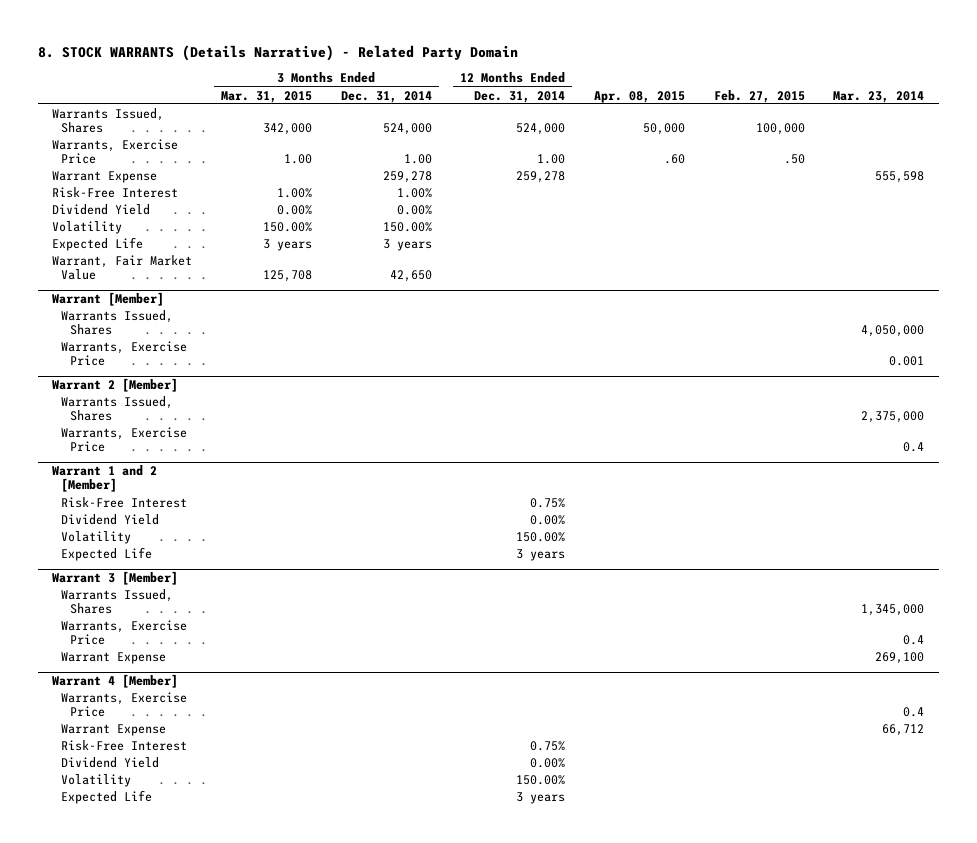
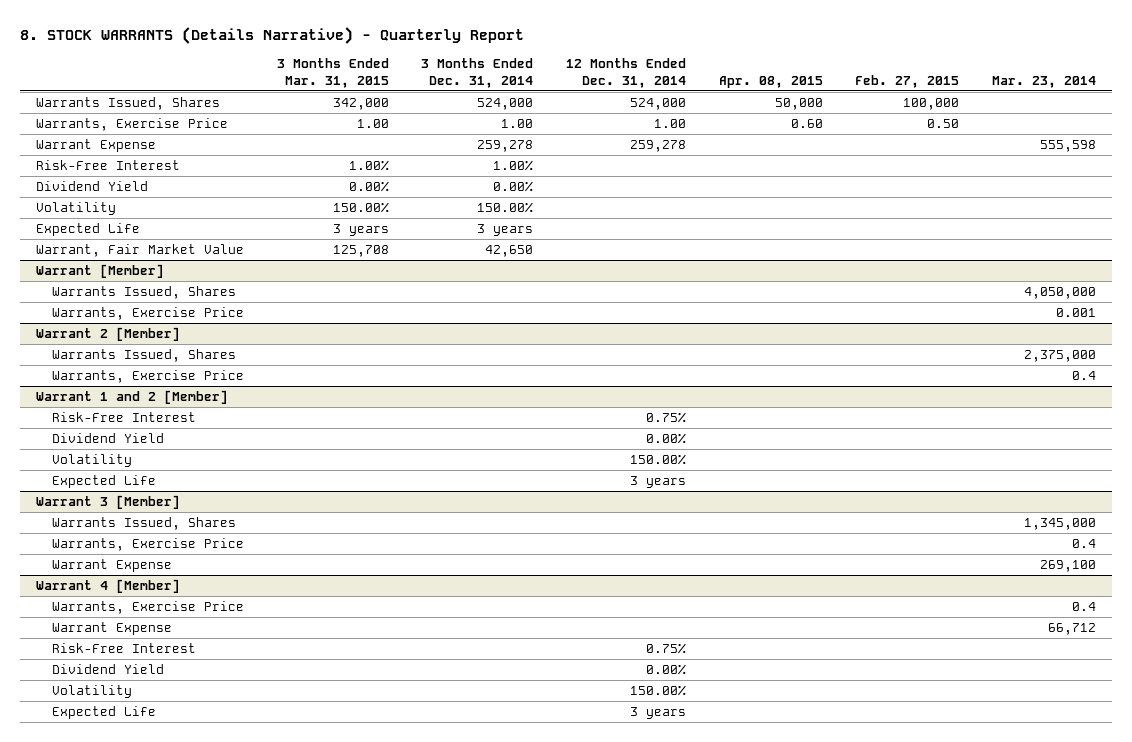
- 8. STOCK WARRANTS (Details Narrative) - Related Party Domain
+ 8. STOCK WARRANTS (Details Narrative) - Quarterly Report
- Warrants, Exercise Price | 1.00 | 1.00 | 1.00 | .60 | .50 |
+ Warrants, Exercise Price | 1.00 | 1.00 | 1.00 | 0.60 | 0.50 |

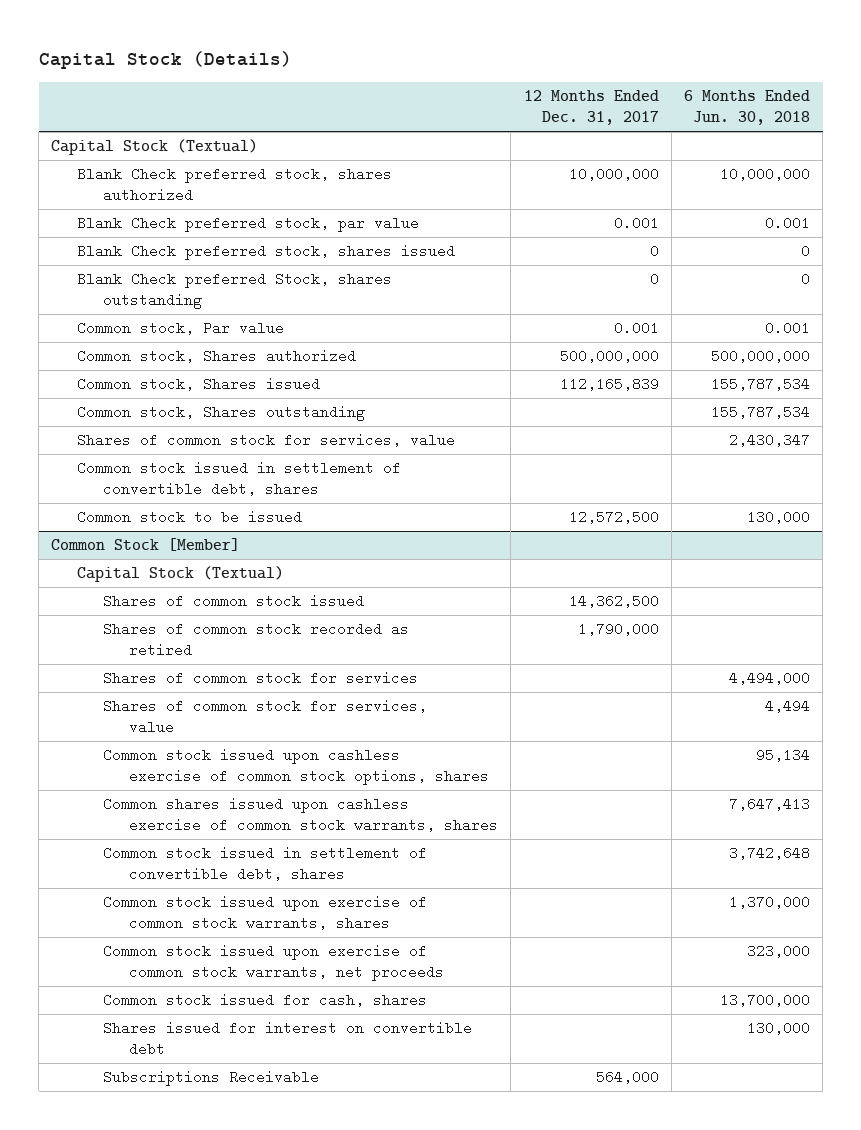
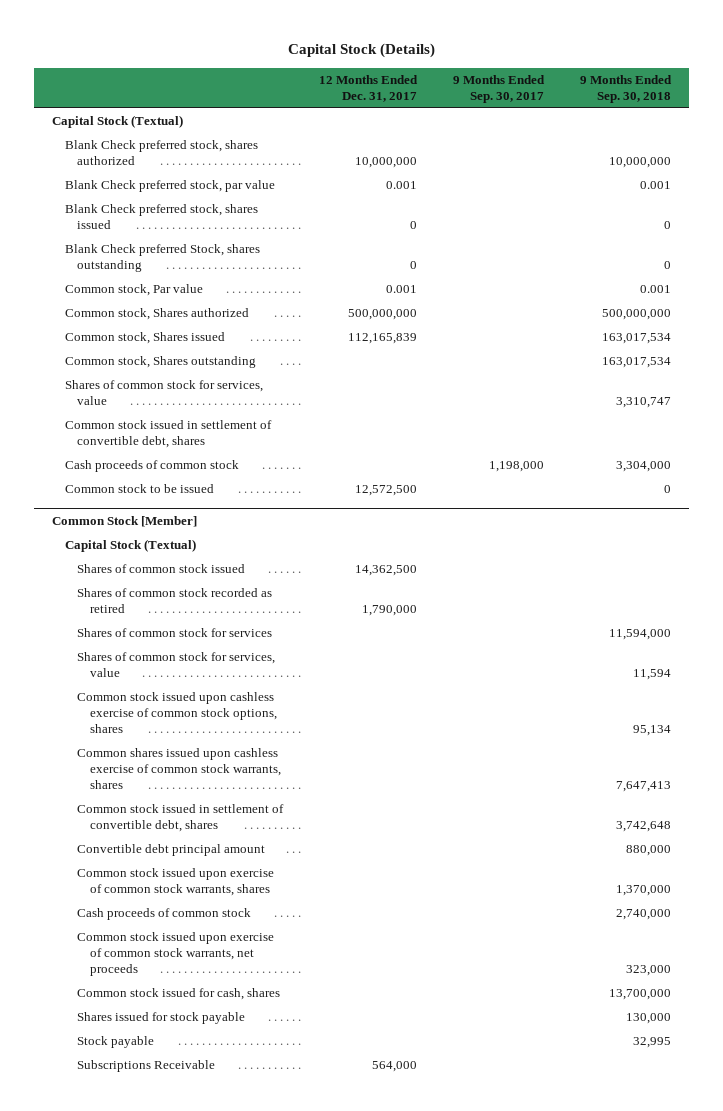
- | 12 Months Ended Dec. 31, 2017 | 6 Months Ended Jun. 30, 2018
+ | 12 Months Ended Dec. 31, 2017 | 9 Months Ended Sep. 30, 2017 | 9 Months Ended Sep. 30, 2018
+ Cash proceeds of common stock | | 1,198,000 | 3,304,000
@ Common Stock [Member]
+ Convertible debt principal amount | | | 880,000
+ Cash proceeds of common stock | | | 2,740,000
- Shares issued for interest on convertible debt | | 130,000
+ Shares issued for stock payable | | | 130,000
+ Stock payable | | | 32,995

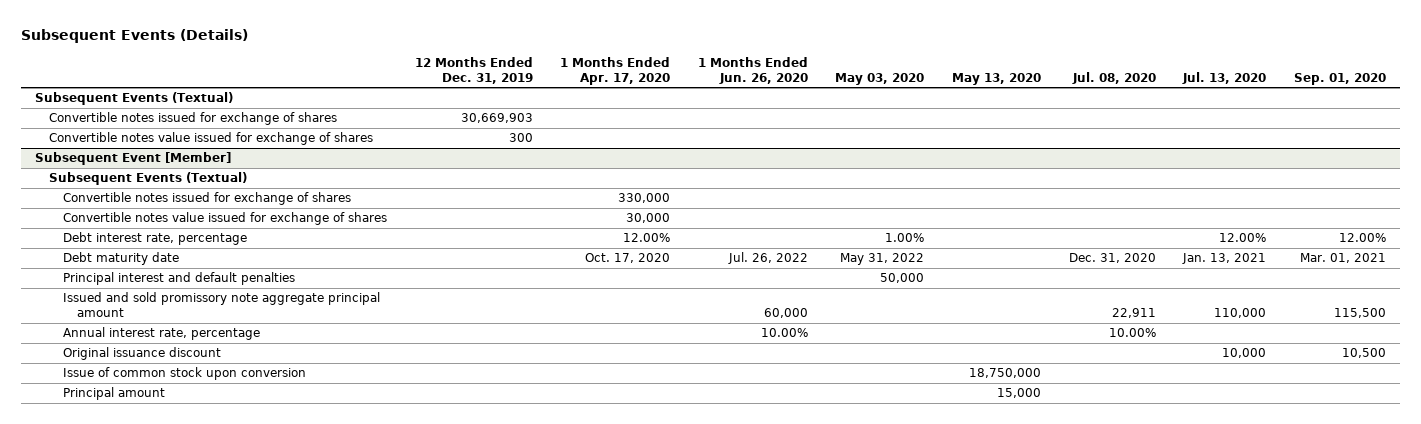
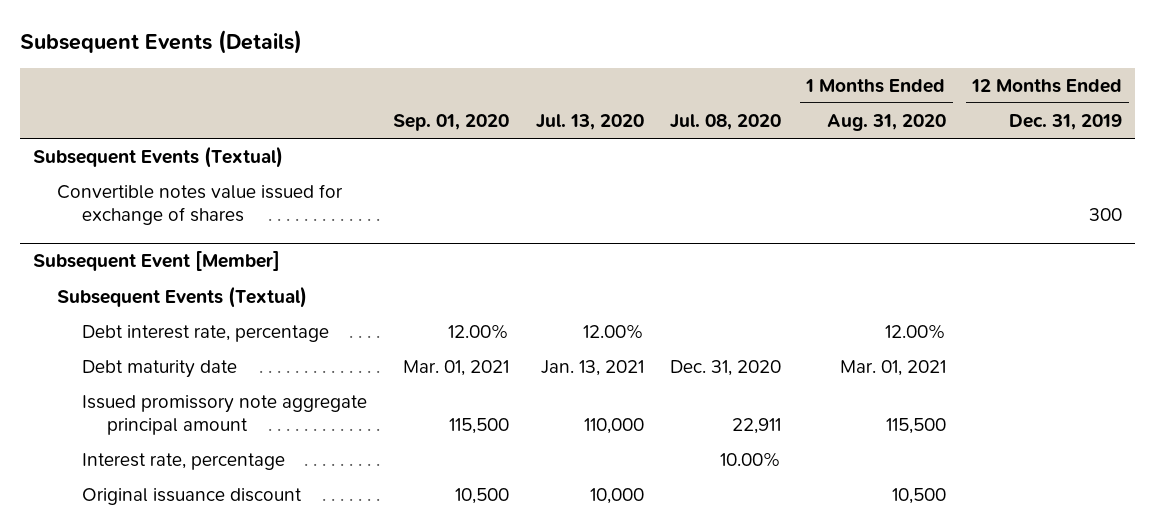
- | 12 Months Ended Dec. 31, 2019 | 1 Months Ended Apr. 17, 2020 | 1 Months Ended Jun. 26, 2020 | May 03, 2020 | May 13, 2020 | Jul. 08, 2020 | Jul. 13, 2020 | Sep. 01, 2020
+ | Sep. 01, 2020 | Jul. 13, 2020 | Jul. 08, 2020 | 1 Months Ended Aug. 31, 2020 | 12 Months Ended Dec. 31, 2019
- Convertible notes issued for exchange of shares | 30,669,903 | | | | | | |
@ Subsequent Event [Member]
- Convertible notes issued for exchange of shares | | 330,000 | | | | | |
- Convertible notes value issued for exchange of shares | | 30,000 | | | | | |
- Principal interest and default penalties | | | | 50,000 | | | |
- Issued and sold promissory note aggregate principal amount | | | 60,000 | | | 22,911 | 110,000 | 115,500
- Annual interest rate, percentage | | | 10.00% | | | 10.00% | |
+ Issued promissory note aggregate principal amount | 115,500 | 110,000 | 22,911 | 115,500 |
+ Interest rate, percentage | | | 10.00% | |
- Issue of common stock upon conversion | | | | | 18,750,000 | | |
- Principal amount | | | | | 15,000 | | |

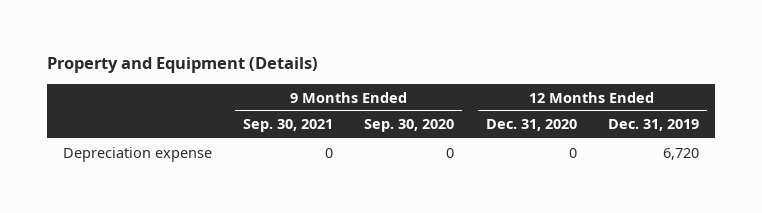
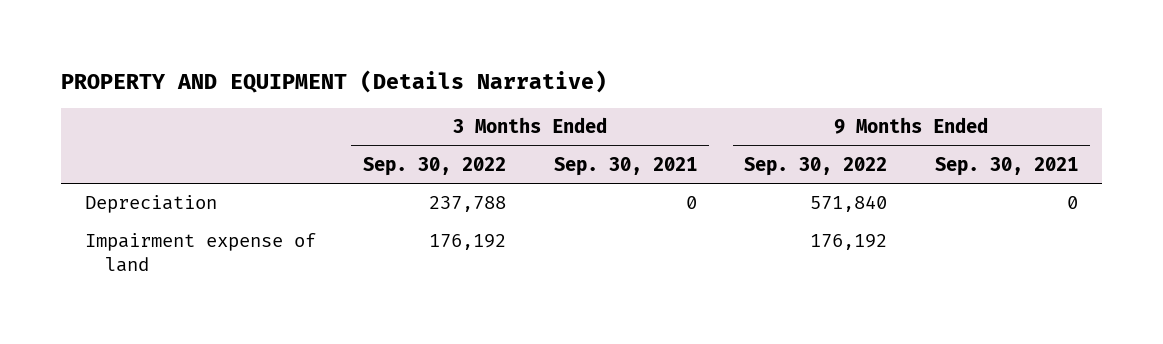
- Property and Equipment (Details)
+ PROPERTY AND EQUIPMENT (Details Narrative)
- | 9 Months Ended Sep. 30, 2021 | 9 Months Ended Sep. 30, 2020 | 12 Months Ended Dec. 31, 2020 | 12 Months Ended Dec. 31, 2019
+ | 3 Months Ended Sep. 30, 2022 | 3 Months Ended Sep. 30, 2021 | 9 Months Ended Sep. 30, 2022 | 9 Months Ended Sep. 30, 2021
- Depreciation expense | 0 | 0 | 0 | 6,720
+ Depreciation | 237,788 | 0 | 571,840 | 0
+ Impairment expense of land | 176,192 | | 176,192 |

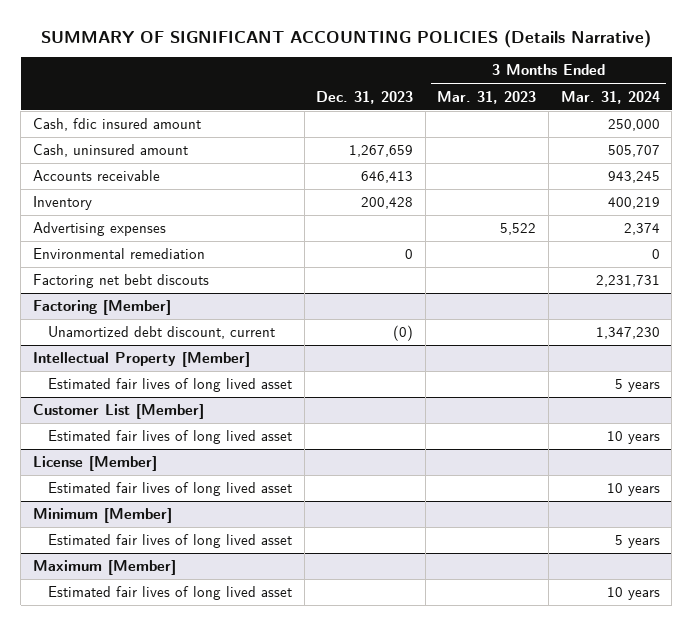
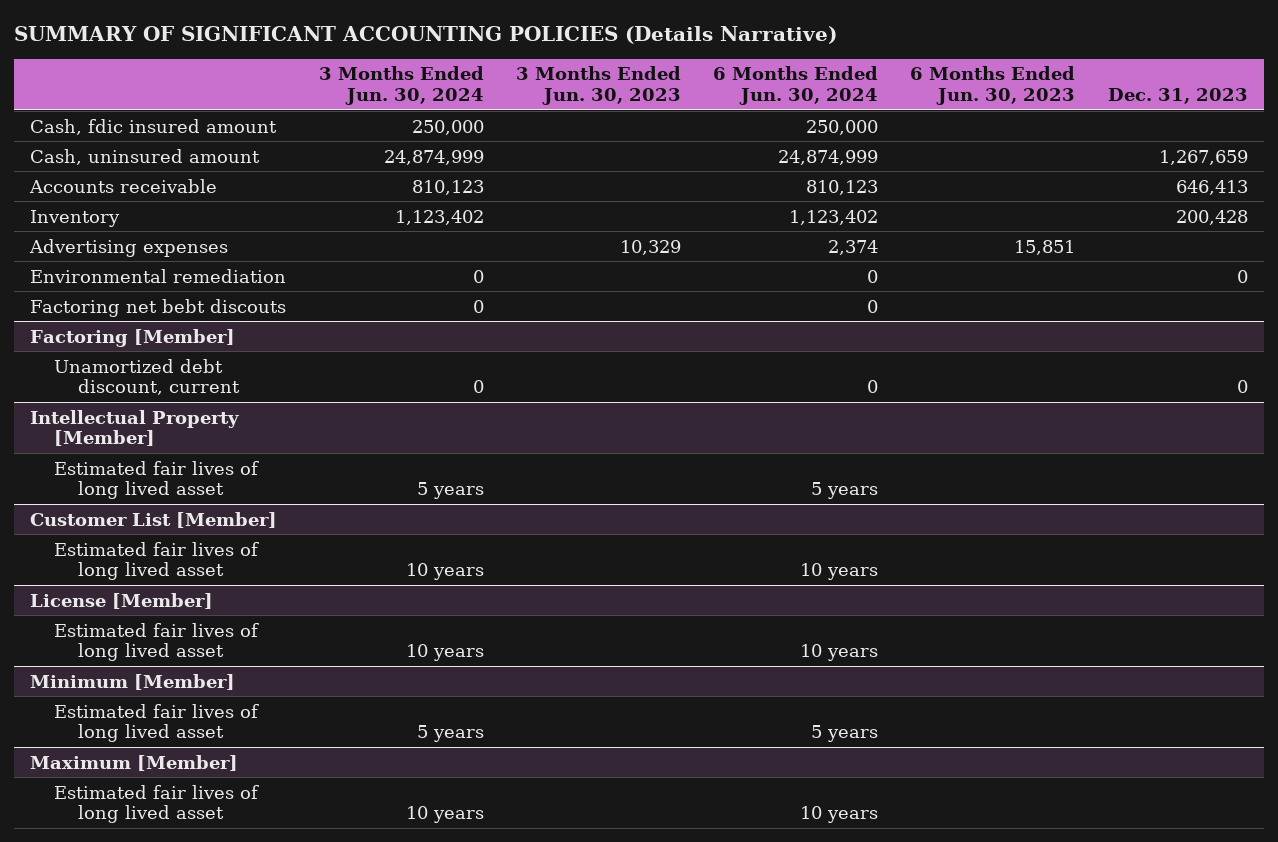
- | Dec. 31, 2023 | 3 Months Ended Mar. 31, 2023 | 3 Months Ended Mar. 31, 2024
+ | 3 Months Ended Jun. 30, 2024 | 3 Months Ended Jun. 30, 2023 | 6 Months Ended Jun. 30, 2024 | 6 Months Ended Jun. 30, 2023 | Dec. 31, 2023
@ Factoring [Member]
- Unamortized debt discount, current | (0) | | 1,347,230
+ Unamortized debt discount, current | 0 | | 0 | | 0

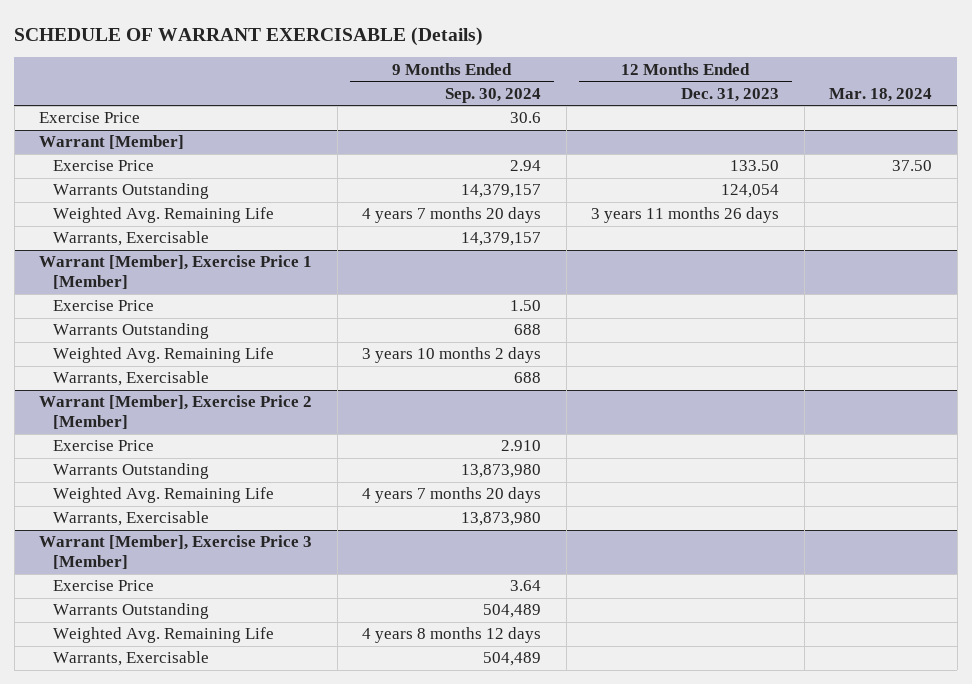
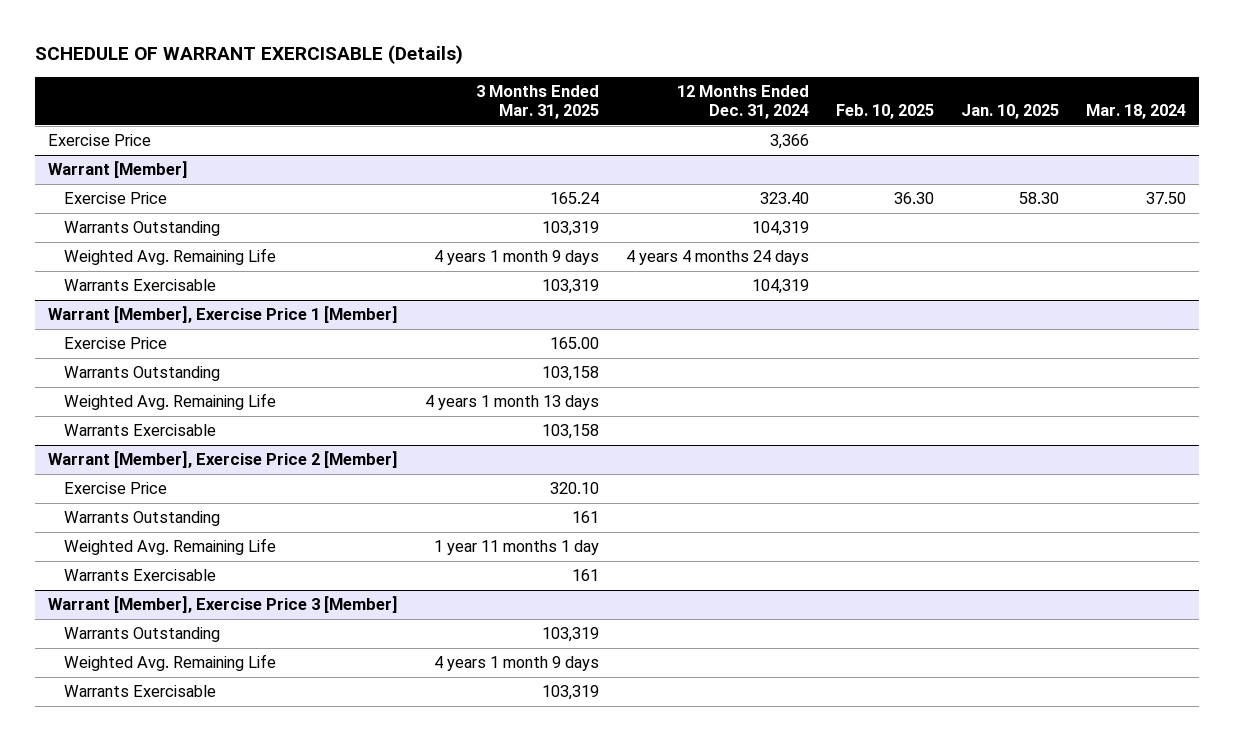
- | 9 Months Ended Sep. 30, 2024 | 12 Months Ended Dec. 31, 2023 | Mar. 18, 2024
+ | 3 Months Ended Mar. 31, 2025 | 12 Months Ended Dec. 31, 2024 | Feb. 10, 2025 | Jan. 10, 2025 | Mar. 18, 2024
@ Warrant [Member]
- Warrants, Exercisable | 14,379,157 | |
+ Warrants Exercisable | 103,319 | 104,319 | | |
@ Warrant [Member], Exercise Price 1 [Member]
- Warrants, Exercisable | 688 | |
+ Warrants Exercisable | 103,158 | | | |
@ Warrant [Member], Exercise Price 2 [Member]
- Warrants, Exercisable | 13,873,980 | |
+ Warrants Exercisable | 161 | | | |
@ Warrant [Member], Exercise Price 3 [Member]
- Exercise Price | 3.64 | |
- Warrants, Exercisable | 504,489 | |
+ Warrants Exercisable | 103,319 | | | |

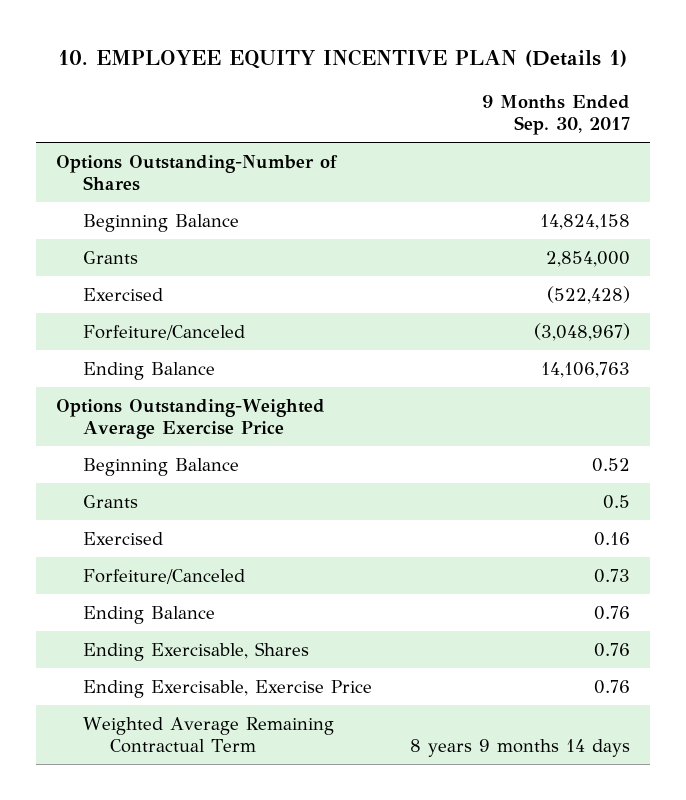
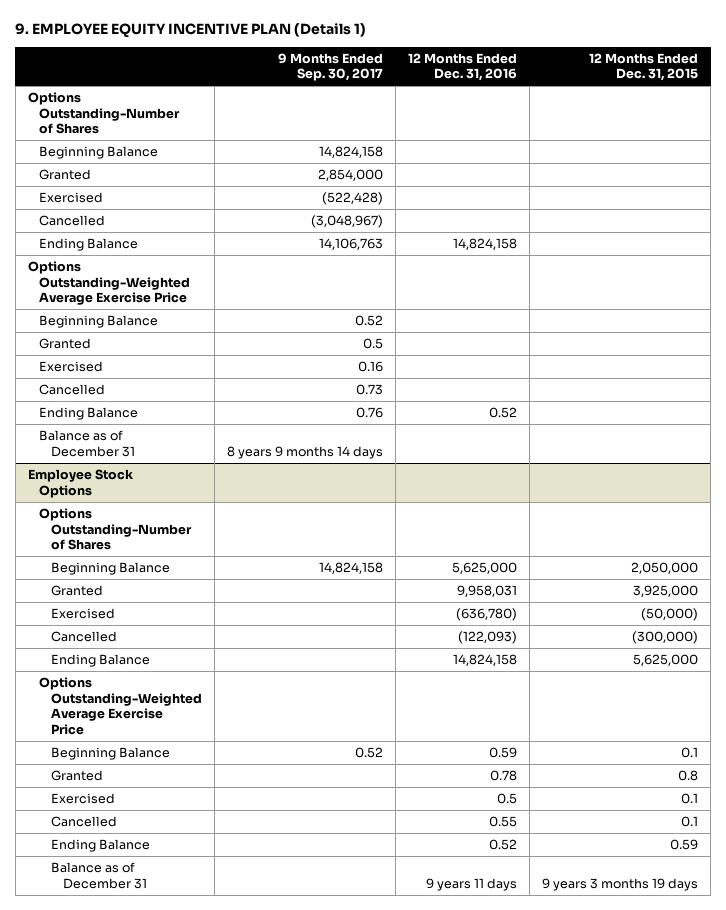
- 10. EMPLOYEE EQUITY INCENTIVE PLAN (Details 1)
+ 9. EMPLOYEE EQUITY INCENTIVE PLAN (Details 1)
- | 9 Months Ended Sep. 30, 2017
+ | 9 Months Ended Sep. 30, 2017 | 12 Months Ended Dec. 31, 2016 | 12 Months Ended Dec. 31, 2015
- Grants | 2,854,000
+ Granted | 2,854,000 | |
- Forfeiture/Canceled | (3,048,967)
+ Cancelled | (3,048,967) | |
- Grants | 0.5
+ Granted | 0.5 | |
- Forfeiture/Canceled | 0.73
+ Cancelled | 0.73 | |
- Ending Exercisable, Shares | 0.76
- Ending Exercisable, Exercise Price | 0.76
- Weighted Average Remaining Contractual Term | 8 years 9 months 14 days
+ Balance as of December 31 | 8 years 9 months 14 days | |
+ Employee Stock Options
+ Options Outstanding-Number of Shares
+ Beginning Balance | 14,824,158 | 5,625,000 | 2,050,000
+ Granted | | 9,958,031 | 3,925,000
+ Exercised | | (636,780) | (50,000)
+ Cancelled | | (122,093) | (300,000)
+ Ending Balance | | 14,824,158 | 5,625,000
+ Options Outstanding-Weighted Average Exercise Price
+ Beginning Balance | 0.52 | 0.59 | 0.1
+ Granted | | 0.78 | 0.8
+ Exercised | | 0.5 | 0.1
+ Cancelled | | 0.55 | 0.1
+ Ending Balance | | 0.52 | 0.59
+ Balance as of December 31 | | 9 years 11 days | 9 years 3 months 19 days

